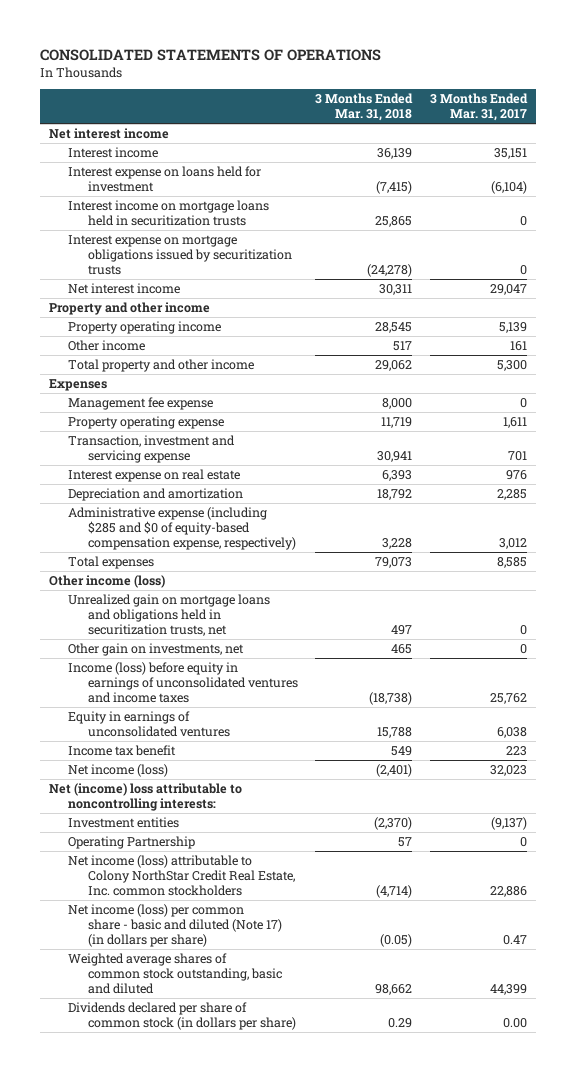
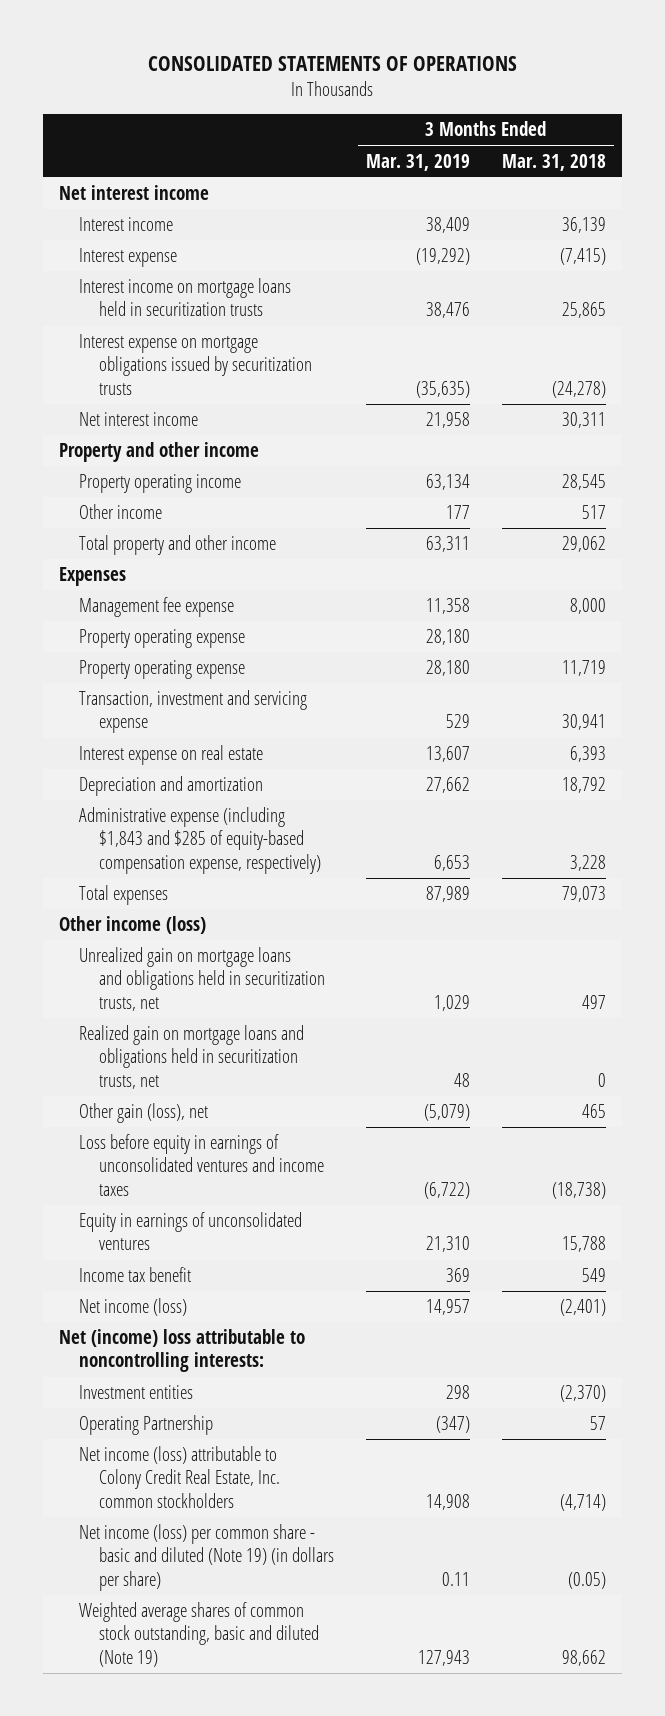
- | 3 Months Ended Mar. 31, 2018 | 3 Months Ended Mar. 31, 2017
+ | 3 Months Ended Mar. 31, 2019 | 3 Months Ended Mar. 31, 2018
- Interest expense on loans held for investment | (7,415) | (6,104)
+ Interest expense | (19,292) | (7,415)
+ Property operating expense | 28,180 |
- Administrative expense (including $285 and $0 of equity-based compensation expense, respectively) | 3,228 | 3,012
+ Administrative expense (including $1,843 and $285 of equity-based compensation expense, respectively) | 6,653 | 3,228
- Other gain on investments, net | 465 | 0
- Income (loss) before equity in earnings of unconsolidated ventures and income taxes | (18,738) | 25,762
+ Realized gain on mortgage loans and obligations held in securitization trusts, net | 48 | 0
+ Other gain (loss), net | (5,079) | 465
+ Loss before equity in earnings of unconsolidated ventures and income taxes | (6,722) | (18,738)
- Net income (loss) attributable to Colony NorthStar Credit Real Estate, Inc. common stockholders | (4,714) | 22,886
- Net income (loss) per common share - basic and diluted (Note 17) (in dollars per share) | (0.05) | 0.47
- Weighted average shares of common stock outstanding, basic and diluted | 98,662 | 44,399
- Dividends declared per share of common stock (in dollars per share) | 0.29 | 0.00
+ Net income (loss) attributable to Colony Credit Real Estate, Inc. common stockholders | 14,908 | (4,714)
+ Net income (loss) per common share - basic and diluted (Note 19) (in dollars per share) | 0.11 | (0.05)
+ Weighted average shares of common stock outstanding, basic and diluted (Note 19) | 127,943 | 98,662

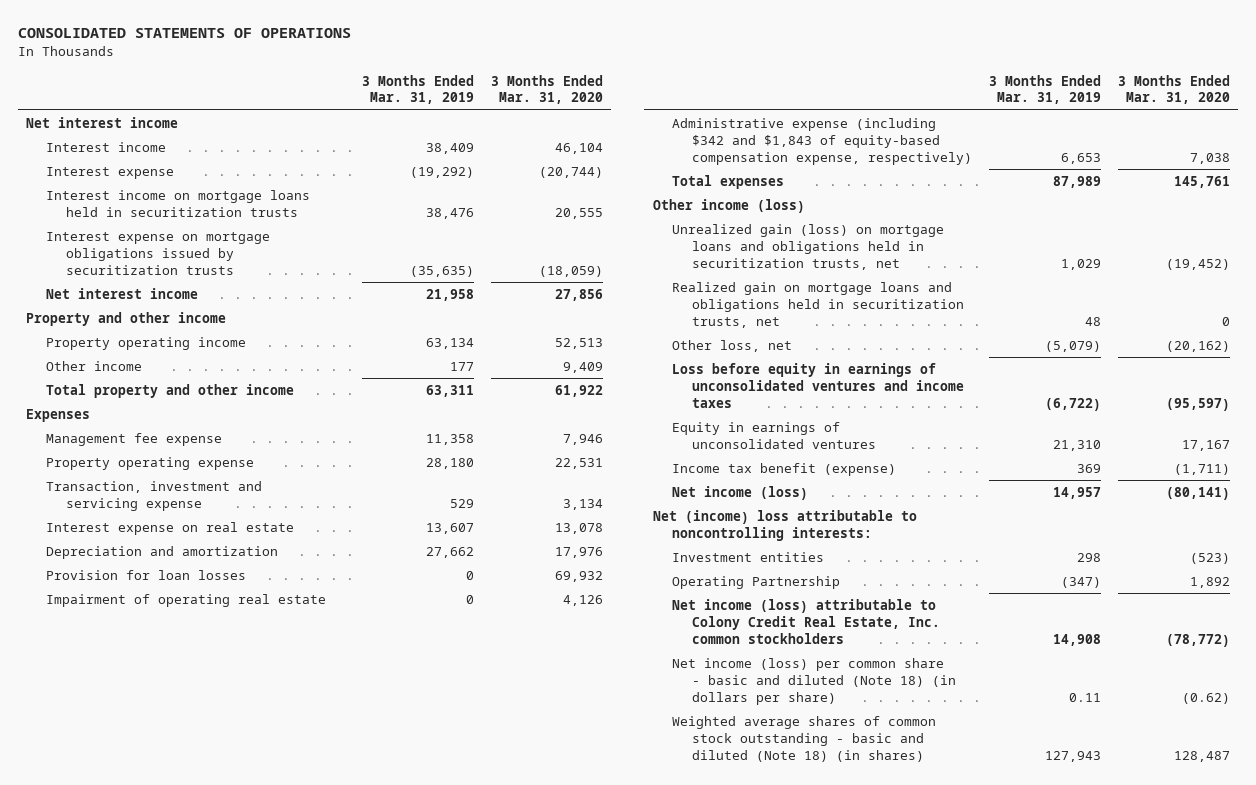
- | 3 Months Ended Mar. 31, 2019 | 3 Months Ended Mar. 31, 2018
+ | 3 Months Ended Mar. 31, 2019 | 3 Months Ended Mar. 31, 2020
- Property operating expense | 28,180 | 11,719
- Administrative expense (including $1,843 and $285 of equity-based compensation expense, respectively) | 6,653 | 3,228
+ Provision for loan losses | 0 | 69,932
+ Impairment of operating real estate | 0 | 4,126
+ Administrative expense (including $342 and $1,843 of equity-based compensation expense, respectively) | 6,653 | 7,038
- Unrealized gain on mortgage loans and obligations held in securitization trusts, net | 1,029 | 497
+ Unrealized gain (loss) on mortgage loans and obligations held in securitization trusts, net | 1,029 | (19,452)
- Other gain (loss), net | (5,079) | 465
+ Other loss, net | (5,079) | (20,162)
- Income tax benefit | 369 | 549
+ Income tax benefit (expense) | 369 | (1,711)
- Net income (loss) per common share - basic and diluted (Note 19) (in dollars per share) | 0.11 | (0.05)
- Weighted average shares of common stock outstanding, basic and diluted (Note 19) | 127,943 | 98,662
+ Net income (loss) per common share - basic and diluted (Note 18) (in dollars per share) | 0.11 | (0.62)
+ Weighted average shares of common stock outstanding - basic and diluted (Note 18) (in shares) | 127,943 | 128,487

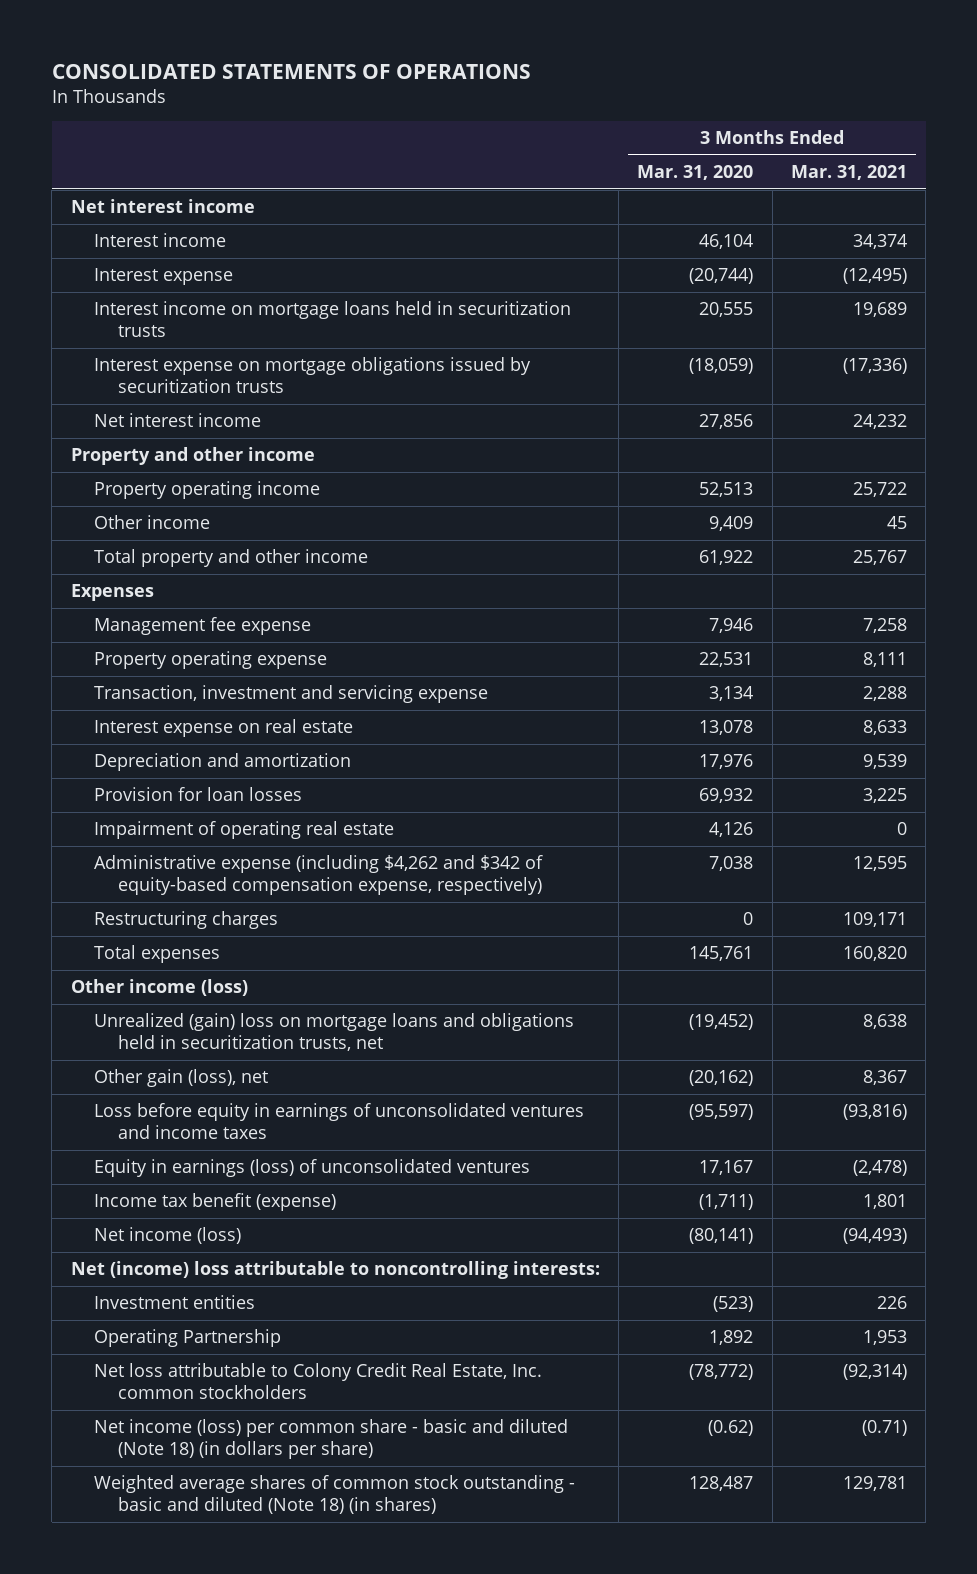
- | 3 Months Ended Mar. 31, 2019 | 3 Months Ended Mar. 31, 2020
+ | 3 Months Ended Mar. 31, 2020 | 3 Months Ended Mar. 31, 2021
- Administrative expense (including $342 and $1,843 of equity-based compensation expense, respectively) | 6,653 | 7,038
+ Administrative expense (including $4,262 and $342 of equity-based compensation expense, respectively) | 7,038 | 12,595
+ Restructuring charges | 0 | 109,171
- Unrealized gain (loss) on mortgage loans and obligations held in securitization trusts, net | 1,029 | (19,452)
- Realized gain on mortgage loans and obligations held in securitization trusts, net | 48 | 0
- Other loss, net | (5,079) | (20,162)
+ Unrealized (gain) loss on mortgage loans and obligations held in securitization trusts, net | (19,452) | 8,638
+ Other gain (loss), net | (20,162) | 8,367
- Equity in earnings of unconsolidated ventures | 21,310 | 17,167
+ Equity in earnings (loss) of unconsolidated ventures | 17,167 | (2,478)
- Net income (loss) attributable to Colony Credit Real Estate, Inc. common stockholders | 14,908 | (78,772)
+ Net loss attributable to Colony Credit Real Estate, Inc. common stockholders | (78,772) | (92,314)

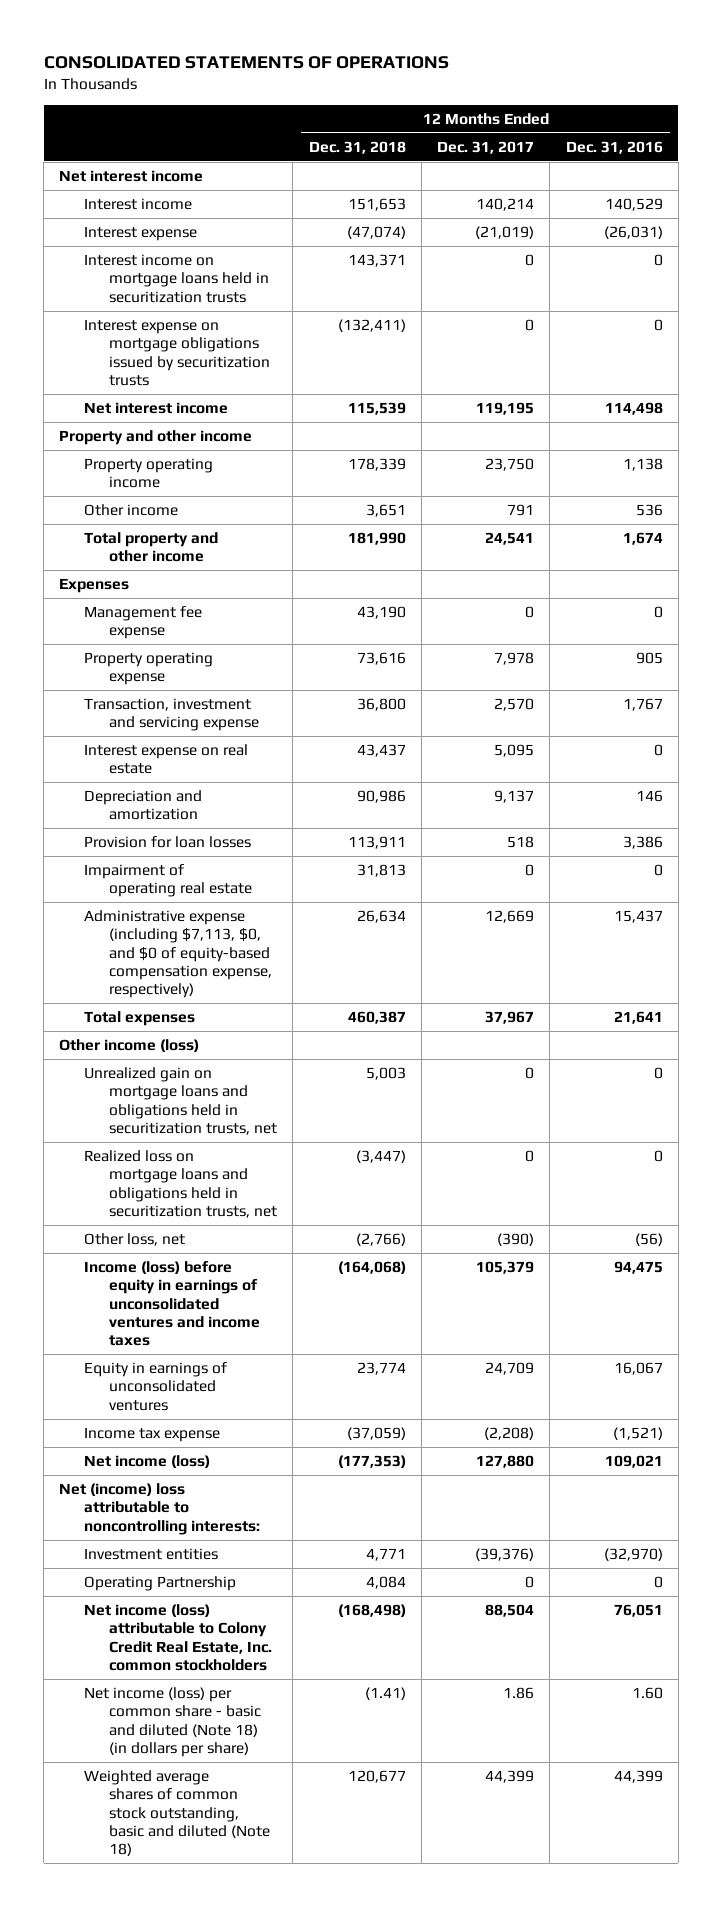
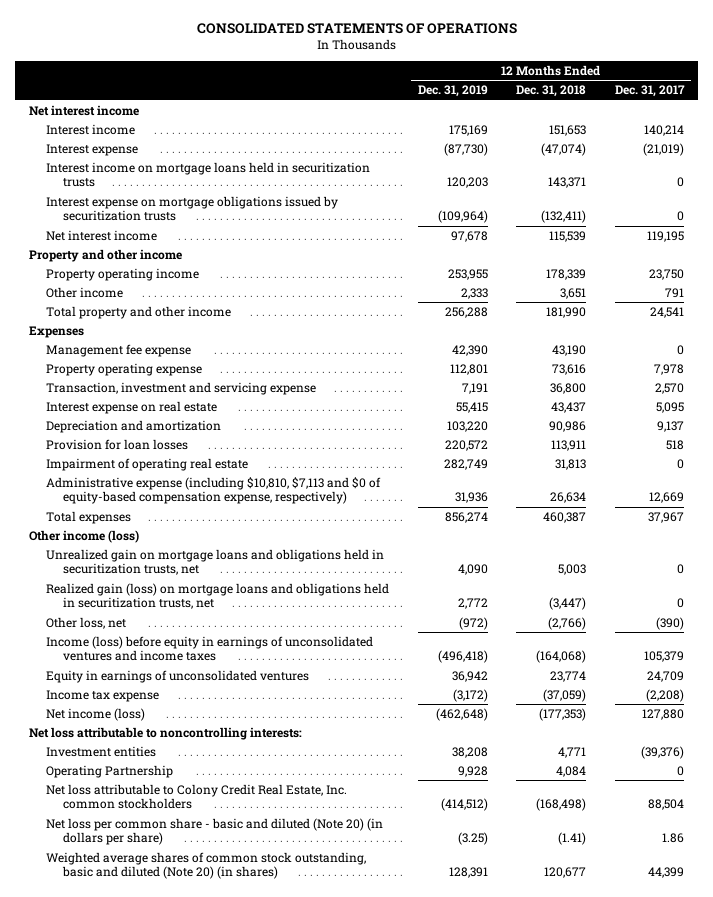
- | 12 Months Ended Dec. 31, 2018 | 12 Months Ended Dec. 31, 2017 | 12 Months Ended Dec. 31, 2016
+ | 12 Months Ended Dec. 31, 2019 | 12 Months Ended Dec. 31, 2018 | 12 Months Ended Dec. 31, 2017
- Administrative expense (including $7,113, $0, and $0 of equity-based compensation expense, respectively) | 26,634 | 12,669 | 15,437
+ Administrative expense (including $10,810, $7,113 and $0 of equity-based compensation expense, respectively) | 31,936 | 26,634 | 12,669
- Realized loss on mortgage loans and obligations held in securitization trusts, net | (3,447) | 0 | 0
+ Realized gain (loss) on mortgage loans and obligations held in securitization trusts, net | 2,772 | (3,447) | 0
- Net (income) loss attributable to noncontrolling interests:
+ Net loss attributable to noncontrolling interests:
- Net income (loss) attributable to Colony Credit Real Estate, Inc. common stockholders | (168,498) | 88,504 | 76,051
- Net income (loss) per common share - basic and diluted (Note 18) (in dollars per share) | (1.41) | 1.86 | 1.60
- Weighted average shares of common stock outstanding, basic and diluted (Note 18) | 120,677 | 44,399 | 44,399
+ Net loss attributable to Colony Credit Real Estate, Inc. common stockholders | (414,512) | (168,498) | 88,504
+ Net loss per common share - basic and diluted (Note 20) (in dollars per share) | (3.25) | (1.41) | 1.86
+ Weighted average shares of common stock outstanding, basic and diluted (Note 20) (in shares) | 128,391 | 120,677 | 44,399

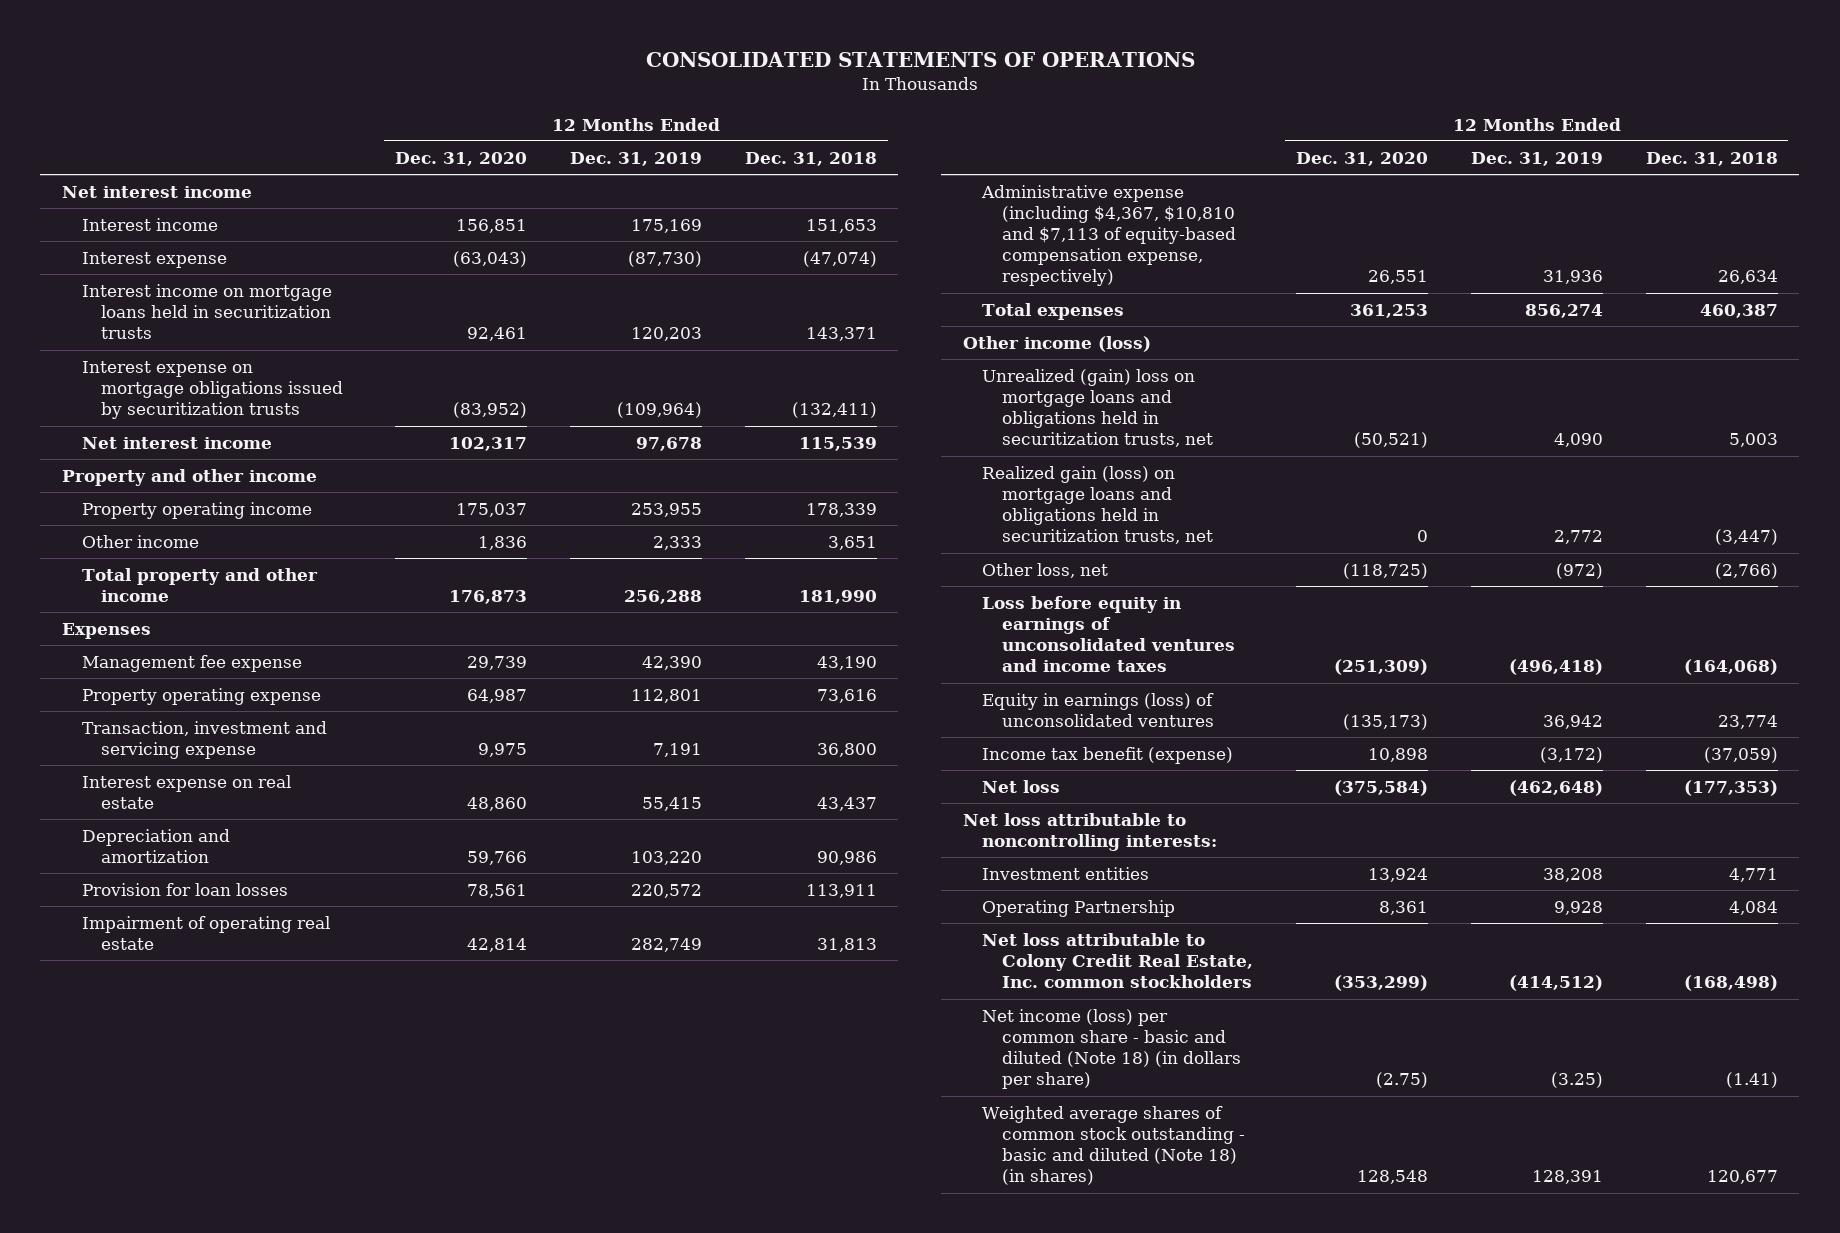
- | 12 Months Ended Dec. 31, 2019 | 12 Months Ended Dec. 31, 2018 | 12 Months Ended Dec. 31, 2017
+ | 12 Months Ended Dec. 31, 2020 | 12 Months Ended Dec. 31, 2019 | 12 Months Ended Dec. 31, 2018
- Administrative expense (including $10,810, $7,113 and $0 of equity-based compensation expense, respectively) | 31,936 | 26,634 | 12,669
+ Administrative expense (including $4,367, $10,810 and $7,113 of equity-based compensation expense, respectively) | 26,551 | 31,936 | 26,634
- Unrealized gain on mortgage loans and obligations held in securitization trusts, net | 4,090 | 5,003 | 0
+ Unrealized (gain) loss on mortgage loans and obligations held in securitization trusts, net | (50,521) | 4,090 | 5,003
- Income (loss) before equity in earnings of unconsolidated ventures and income taxes | (496,418) | (164,068) | 105,379
- Equity in earnings of unconsolidated ventures | 36,942 | 23,774 | 24,709
- Income tax expense | (3,172) | (37,059) | (2,208)
- Net income (loss) | (462,648) | (177,353) | 127,880
+ Loss before equity in earnings of unconsolidated ventures and income taxes | (251,309) | (496,418) | (164,068)
+ Equity in earnings (loss) of unconsolidated ventures | (135,173) | 36,942 | 23,774
+ Income tax benefit (expense) | 10,898 | (3,172) | (37,059)
+ Net loss | (375,584) | (462,648) | (177,353)
- Net loss per common share - basic and diluted (Note 20) (in dollars per share) | (3.25) | (1.41) | 1.86
- Weighted average shares of common stock outstanding, basic and diluted (Note 20) (in shares) | 128,391 | 120,677 | 44,399
+ Net income (loss) per common share - basic and diluted (Note 18) (in dollars per share) | (2.75) | (3.25) | (1.41)
+ Weighted average shares of common stock outstanding - basic and diluted (Note 18) (in shares) | 128,548 | 128,391 | 120,677

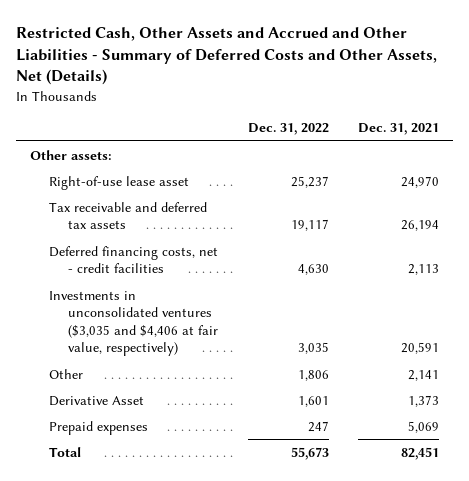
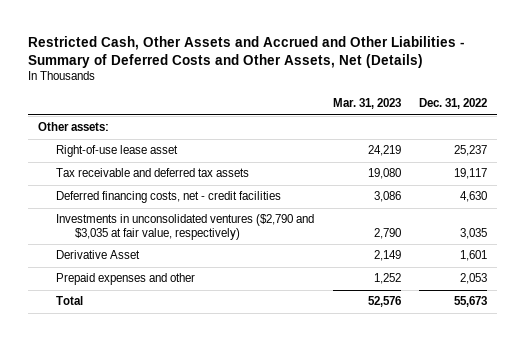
- | Dec. 31, 2022 | Dec. 31, 2021
+ | Mar. 31, 2023 | Dec. 31, 2022
- Investments in unconsolidated ventures ($3,035 and $4,406 at fair value, respectively) | 3,035 | 20,591
- Other | 1,806 | 2,141
+ Investments in unconsolidated ventures ($2,790 and $3,035 at fair value, respectively) | 2,790 | 3,035
- Prepaid expenses | 247 | 5,069
+ Prepaid expenses and other | 1,252 | 2,053

